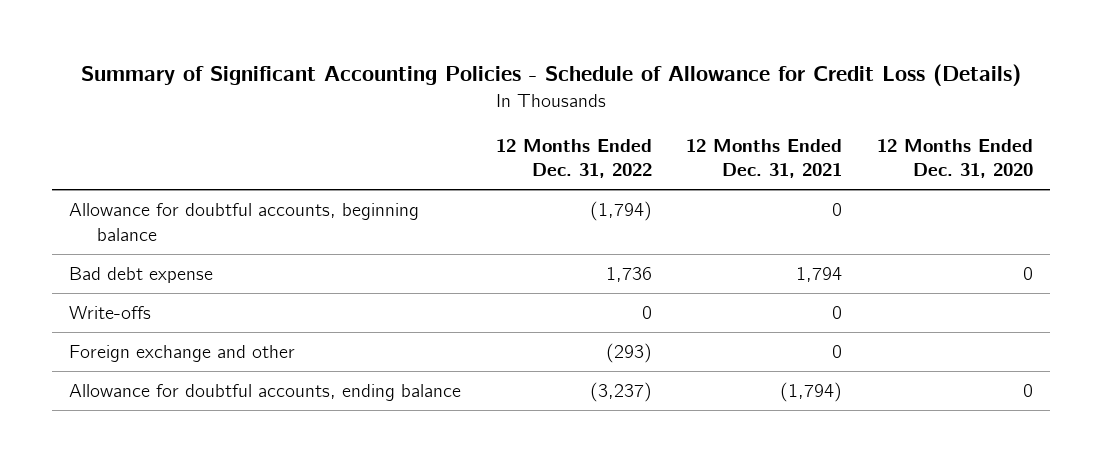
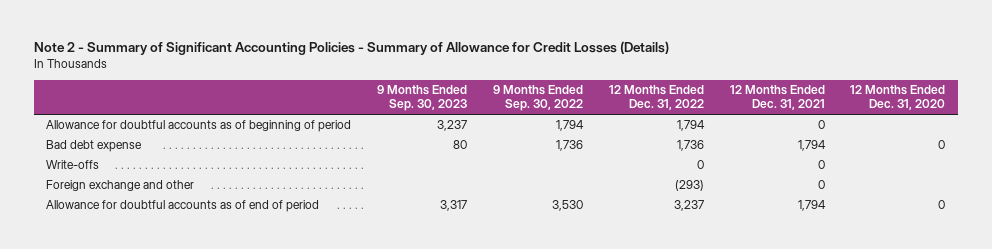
- Summary of Significant Accounting Policies - Schedule of Allowance for Credit Loss (Details)
+ Note 2 - Summary of Significant Accounting Policies - Summary of Allowance for Credit Losses (Details)
- | 12 Months Ended Dec. 31, 2022 | 12 Months Ended Dec. 31, 2021 | 12 Months Ended Dec. 31, 2020
+ | 9 Months Ended Sep. 30, 2023 | 9 Months Ended Sep. 30, 2022 | 12 Months Ended Dec. 31, 2022 | 12 Months Ended Dec. 31, 2021 | 12 Months Ended Dec. 31, 2020
- Allowance for doubtful accounts, beginning balance | (1,794) | 0 |
+ Allowance for doubtful accounts as of beginning of period | 3,237 | 1,794 | 1,794 | 0 |
- Allowance for doubtful accounts, ending balance | (3,237) | (1,794) | 0
+ Allowance for doubtful accounts as of end of period | 3,317 | 3,530 | 3,237 | 1,794 | 0

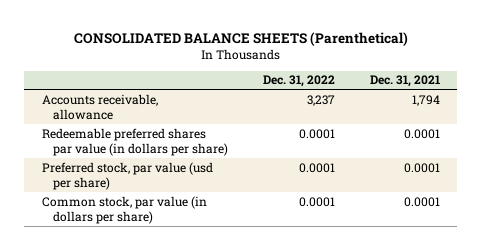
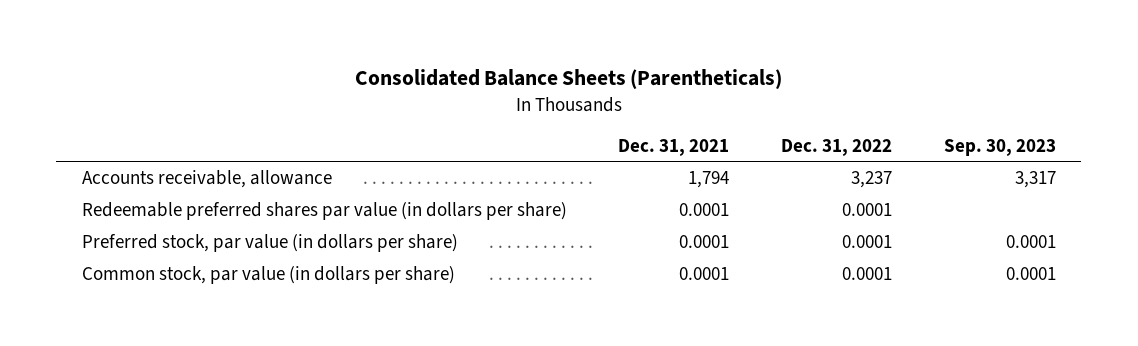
- CONSOLIDATED BALANCE SHEETS (Parenthetical)
+ Consolidated Balance Sheets (Parentheticals)
- | Dec. 31, 2022 | Dec. 31, 2021
+ | Dec. 31, 2021 | Dec. 31, 2022 | Sep. 30, 2023
- Preferred stock, par value (usd per share) | 0.0001 | 0.0001
+ Preferred stock, par value (in dollars per share) | 0.0001 | 0.0001 | 0.0001

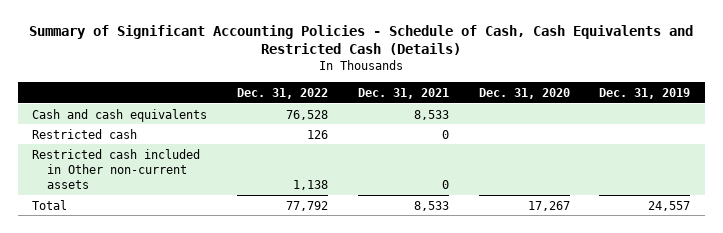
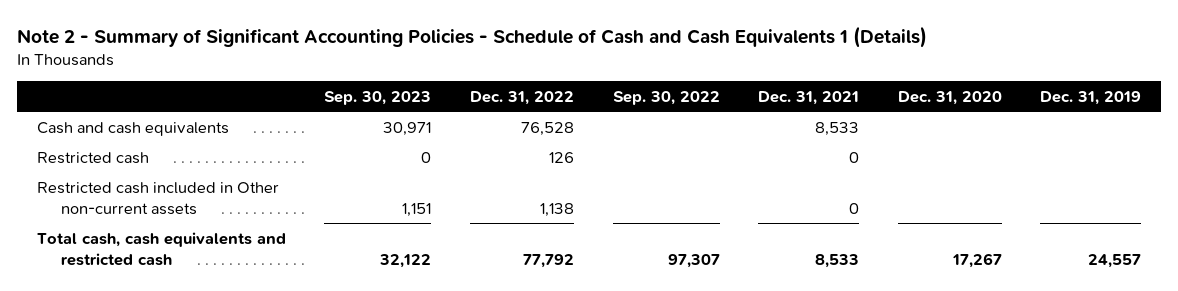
- Summary of Significant Accounting Policies - Schedule of Cash, Cash Equivalents and Restricted Cash (Details)
+ Note 2 - Summary of Significant Accounting Policies - Schedule of Cash and Cash Equivalents 1 (Details)
- | Dec. 31, 2022 | Dec. 31, 2021 | Dec. 31, 2020 | Dec. 31, 2019
+ | Sep. 30, 2023 | Dec. 31, 2022 | Sep. 30, 2022 | Dec. 31, 2021 | Dec. 31, 2020 | Dec. 31, 2019
- Total | 77,792 | 8,533 | 17,267 | 24,557
+ Total cash, cash equivalents and restricted cash | 32,122 | 77,792 | 97,307 | 8,533 | 17,267 | 24,557

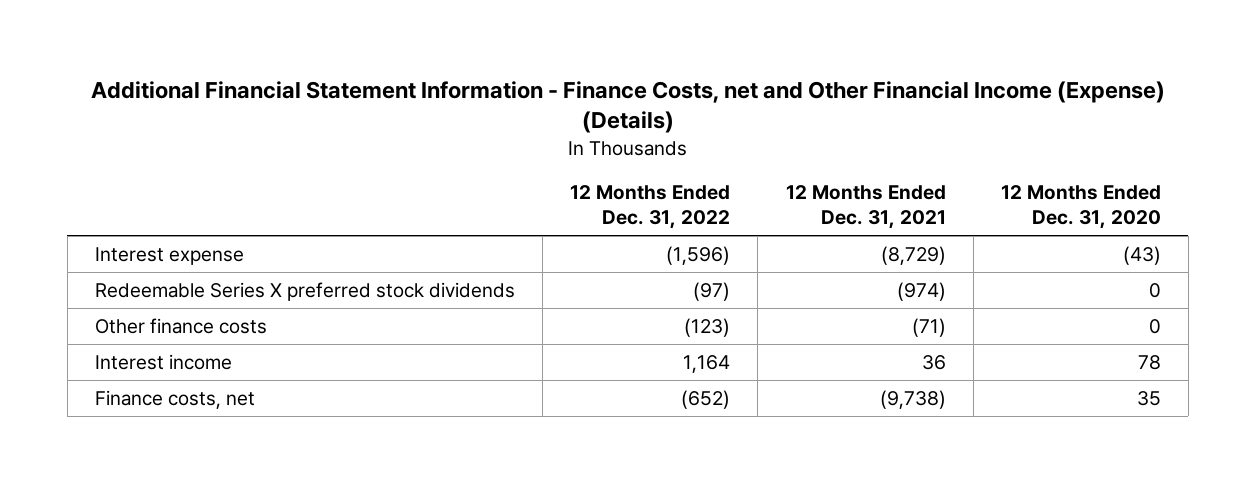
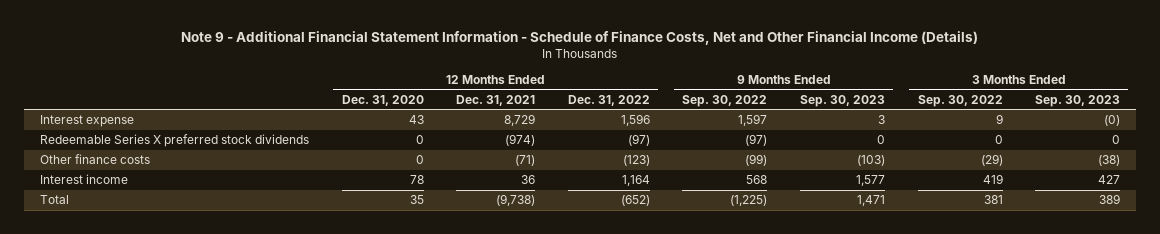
- Additional Financial Statement Information - Finance Costs, net and Other Financial Income (Expense) (Details)
+ Note 9 - Additional Financial Statement Information - Schedule of Finance Costs, Net and Other Financial Income (Details)
- | 12 Months Ended Dec. 31, 2022 | 12 Months Ended Dec. 31, 2021 | 12 Months Ended Dec. 31, 2020
+ | 12 Months Ended Dec. 31, 2020 | 12 Months Ended Dec. 31, 2021 | 12 Months Ended Dec. 31, 2022 | 9 Months Ended Sep. 30, 2022 | 9 Months Ended Sep. 30, 2023 | 3 Months Ended Sep. 30, 2022 | 3 Months Ended Sep. 30, 2023
- Interest expense | (1,596) | (8,729) | (43)
+ Interest expense | 43 | 8,729 | 1,596 | 1,597 | 3 | 9 | (0)
- Finance costs, net | (652) | (9,738) | 35
+ Total | 35 | (9,738) | (652) | (1,225) | 1,471 | 381 | 389

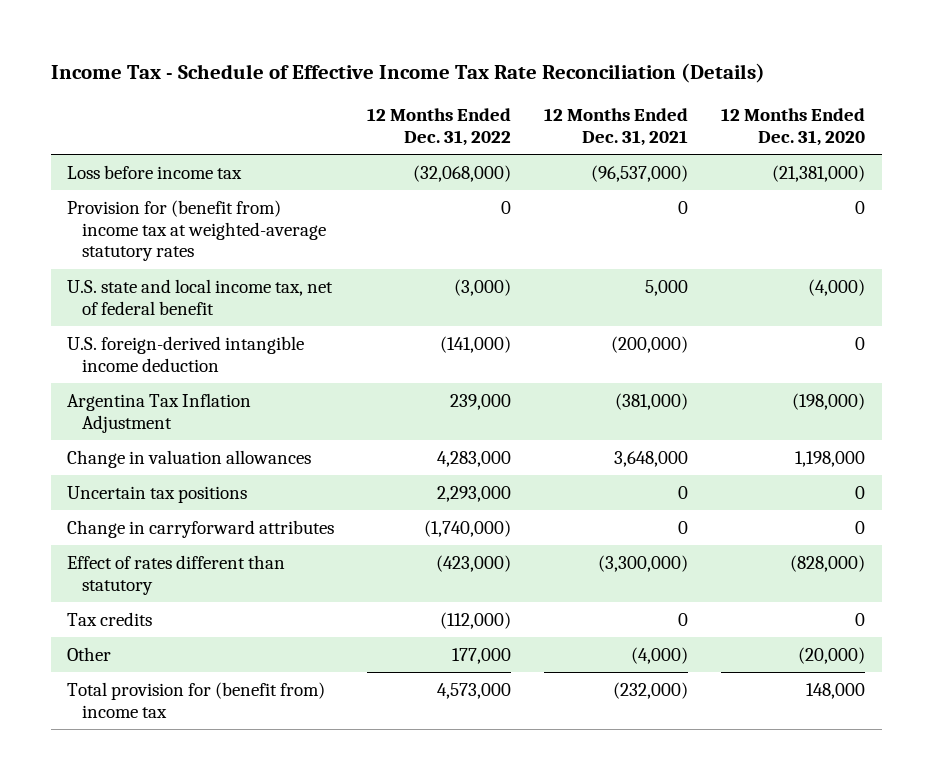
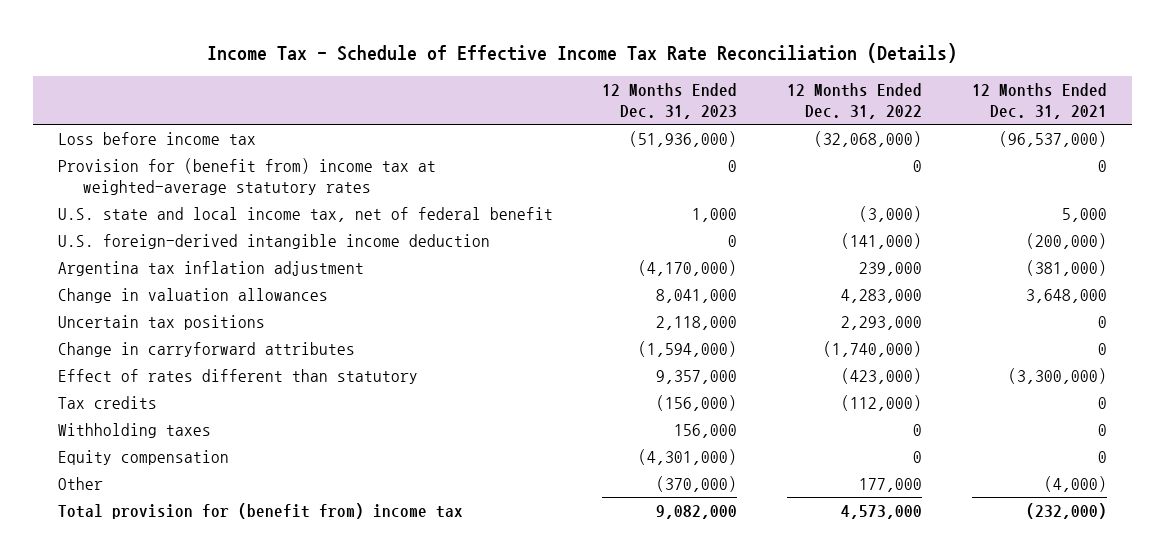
- | 12 Months Ended Dec. 31, 2022 | 12 Months Ended Dec. 31, 2021 | 12 Months Ended Dec. 31, 2020
+ | 12 Months Ended Dec. 31, 2023 | 12 Months Ended Dec. 31, 2022 | 12 Months Ended Dec. 31, 2021
- Argentina Tax Inflation Adjustment | 239,000 | (381,000) | (198,000)
+ Argentina tax inflation adjustment | (4,170,000) | 239,000 | (381,000)
+ Withholding taxes | 156,000 | 0 | 0
+ Equity compensation | (4,301,000) | 0 | 0

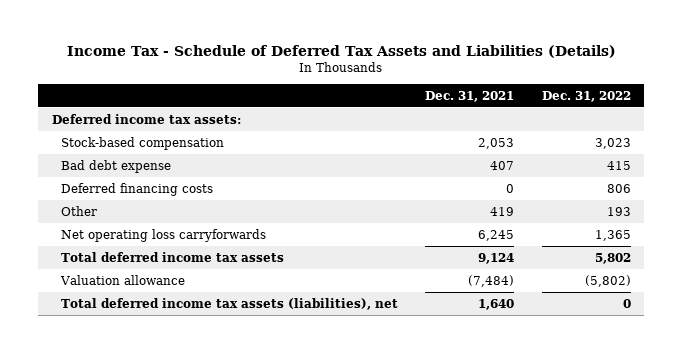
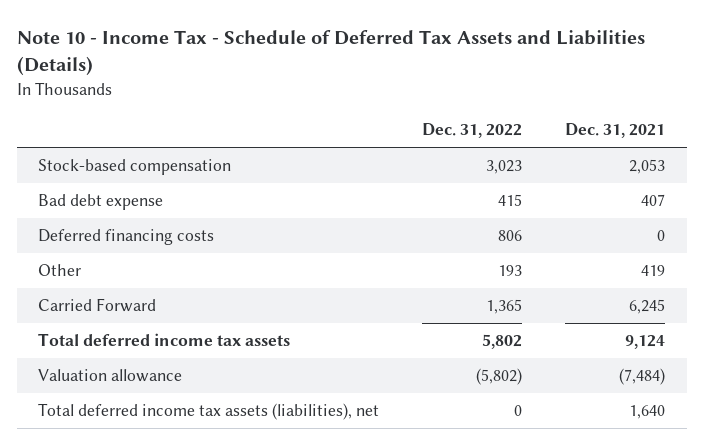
- Income Tax - Schedule of Deferred Tax Assets and Liabilities (Details)
+ Note 10 - Income Tax - Schedule of Deferred Tax Assets and Liabilities (Details)
- | Dec. 31, 2021 | Dec. 31, 2022
+ | Dec. 31, 2022 | Dec. 31, 2021
- Deferred income tax assets:
- Net operating loss carryforwards | 6,245 | 1,365
+ Carried Forward | 1,365 | 6,245

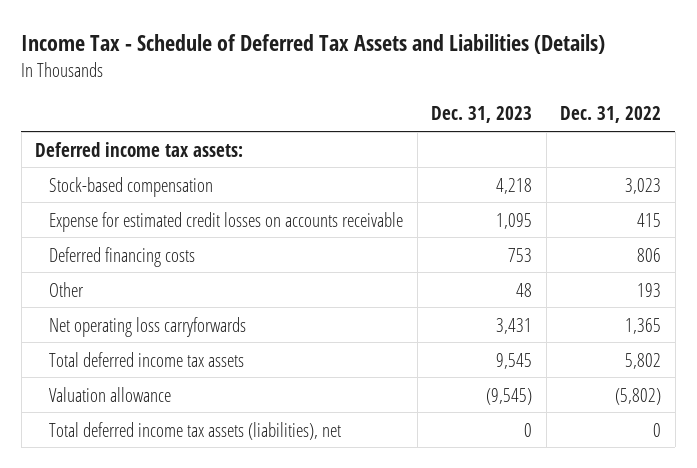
- Note 10 - Income Tax - Schedule of Deferred Tax Assets and Liabilities (Details)
+ Income Tax - Schedule of Deferred Tax Assets and Liabilities (Details)
- | Dec. 31, 2022 | Dec. 31, 2021
+ | Dec. 31, 2023 | Dec. 31, 2022
+ Deferred income tax assets:
- Bad debt expense | 415 | 407
+ Expense for estimated credit losses on accounts receivable | 1,095 | 415
- Carried Forward | 1,365 | 6,245
+ Net operating loss carryforwards | 3,431 | 1,365

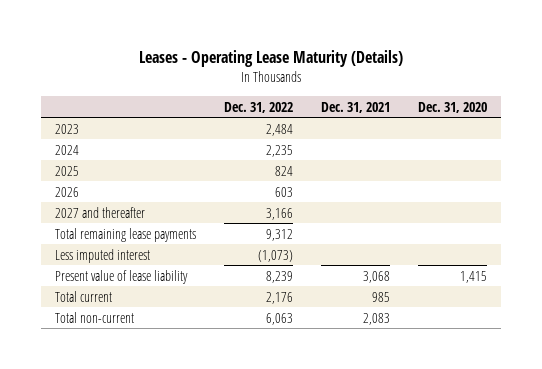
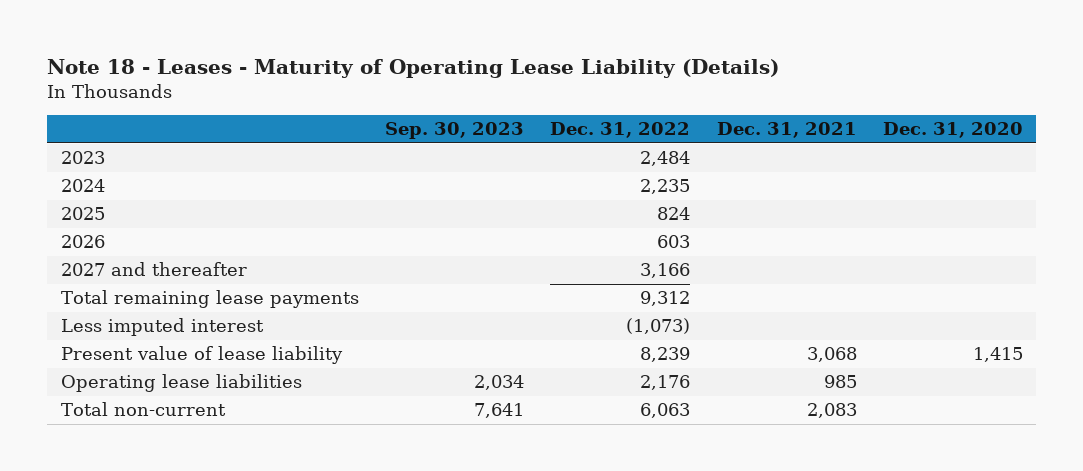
- Leases - Operating Lease Maturity (Details)
+ Note 18 - Leases - Maturity of Operating Lease Liability (Details)
- | Dec. 31, 2022 | Dec. 31, 2021 | Dec. 31, 2020
+ | Sep. 30, 2023 | Dec. 31, 2022 | Dec. 31, 2021 | Dec. 31, 2020
- Total current | 2,176 | 985 |
+ Operating lease liabilities | 2,034 | 2,176 | 985 |

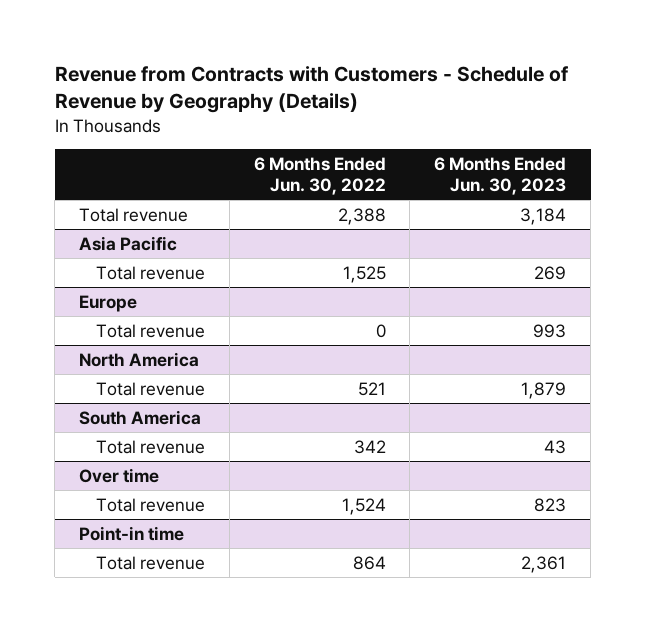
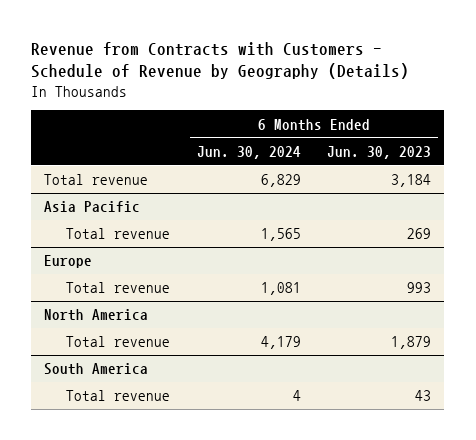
- | 6 Months Ended Jun. 30, 2022 | 6 Months Ended Jun. 30, 2023
+ | 6 Months Ended Jun. 30, 2024 | 6 Months Ended Jun. 30, 2023
- Over time
- Total revenue | 1,524 | 823
- Point-in time
- Total revenue | 864 | 2,361

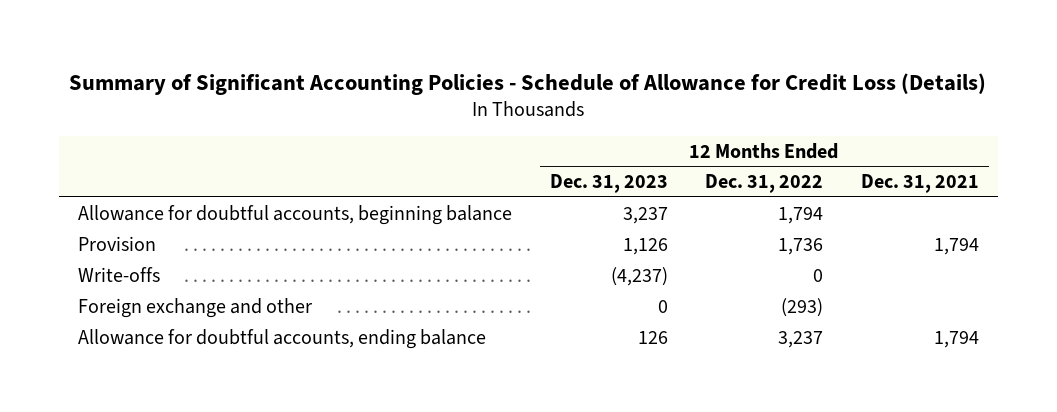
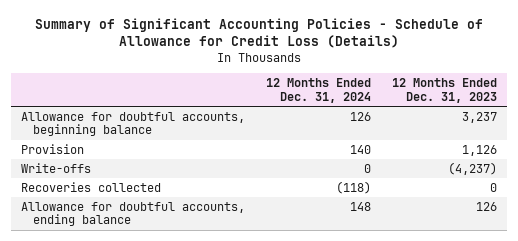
- | 12 Months Ended Dec. 31, 2023 | 12 Months Ended Dec. 31, 2022 | 12 Months Ended Dec. 31, 2021
+ | 12 Months Ended Dec. 31, 2024 | 12 Months Ended Dec. 31, 2023
- Foreign exchange and other | 0 | (293) |
+ Recoveries collected | (118) | 0

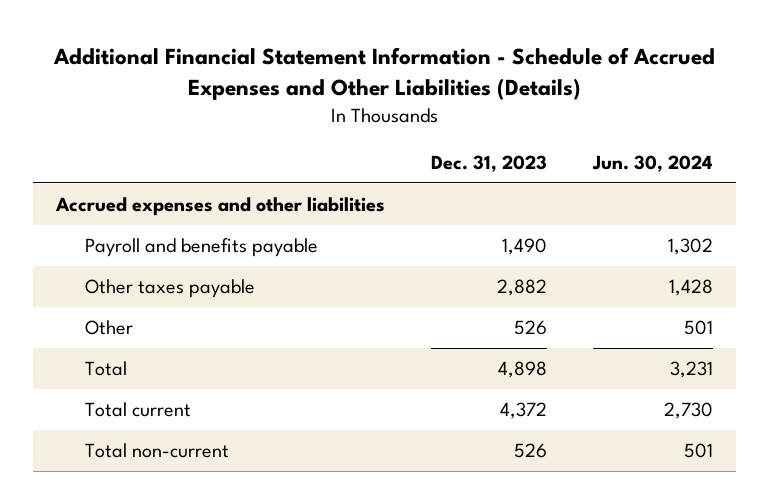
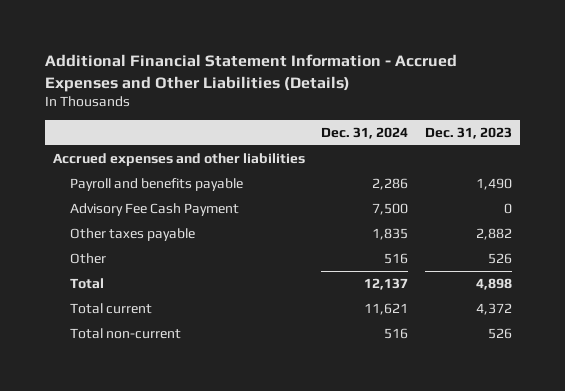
- Additional Financial Statement Information - Schedule of Accrued Expenses and Other Liabilities (Details)
+ Additional Financial Statement Information - Accrued Expenses and Other Liabilities (Details)
- | Dec. 31, 2023 | Jun. 30, 2024
+ | Dec. 31, 2024 | Dec. 31, 2023
+ Advisory Fee Cash Payment | 7,500 | 0

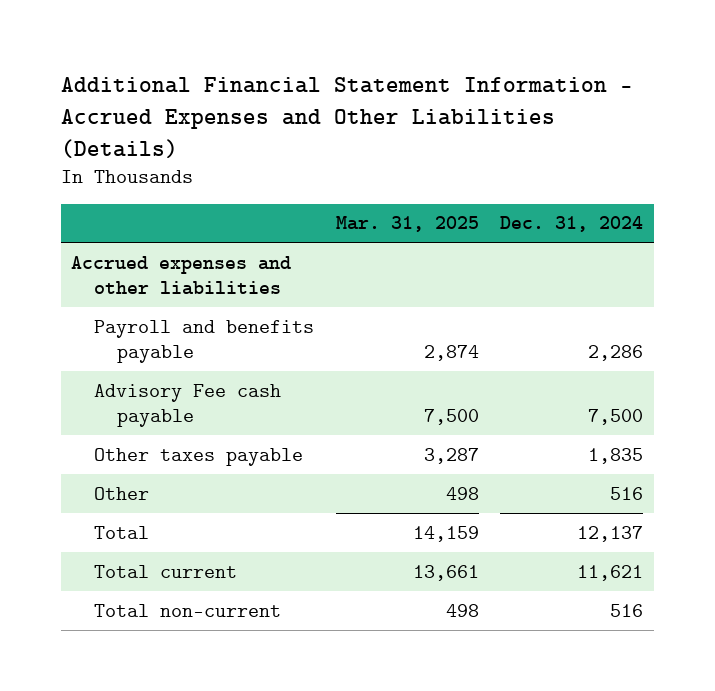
- | Dec. 31, 2024 | Dec. 31, 2023
+ | Mar. 31, 2025 | Dec. 31, 2024
- Advisory Fee Cash Payment | 7,500 | 0
+ Advisory Fee cash payable | 7,500 | 7,500

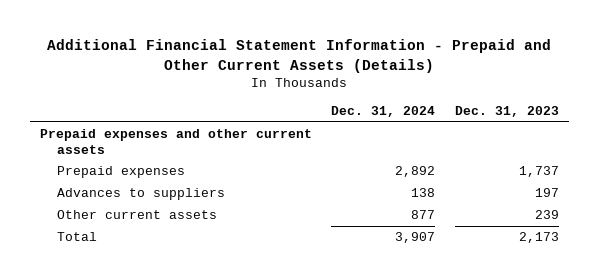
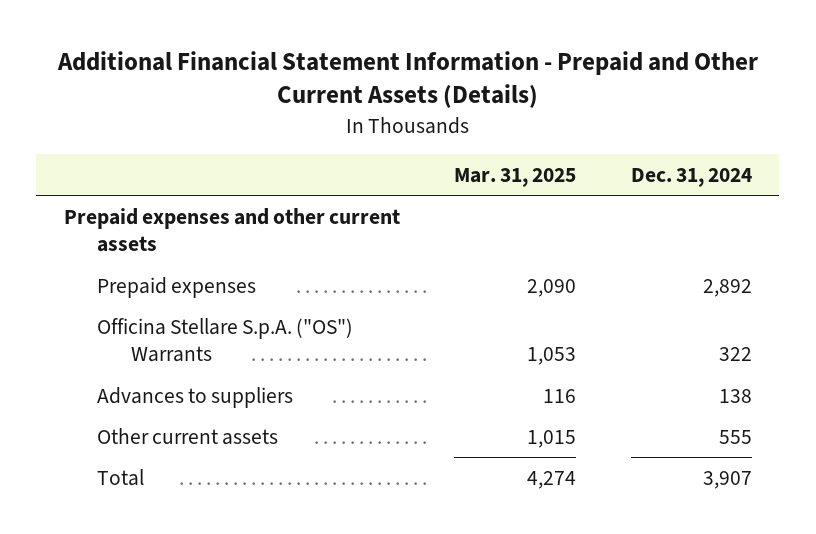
- | Dec. 31, 2024 | Dec. 31, 2023
+ | Mar. 31, 2025 | Dec. 31, 2024
+ Officina Stellare S.p.A. ("OS") Warrants | 1,053 | 322
- Other current assets | 877 | 239
+ Other current assets | 1,015 | 555

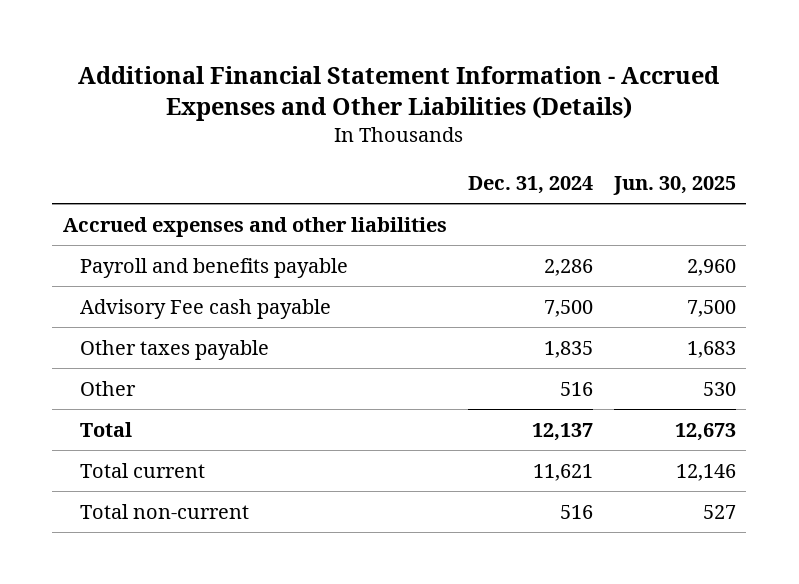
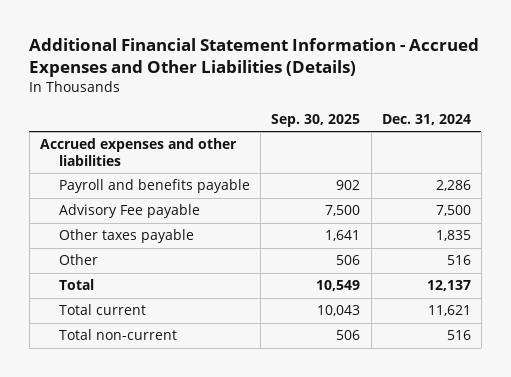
- | Dec. 31, 2024 | Jun. 30, 2025
+ | Sep. 30, 2025 | Dec. 31, 2024
- Advisory Fee cash payable | 7,500 | 7,500
+ Advisory Fee payable | 7,500 | 7,500

